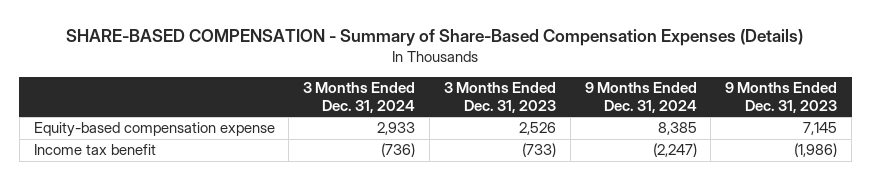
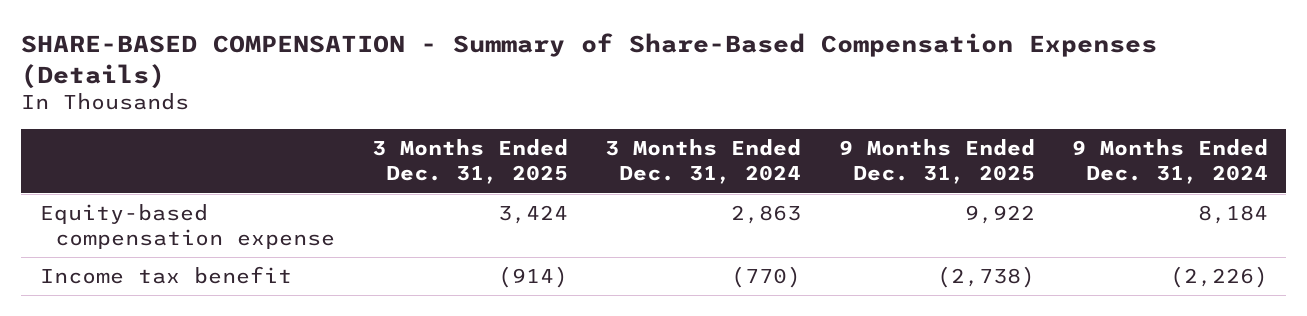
- | 3 Months Ended Dec. 31, 2024 | 3 Months Ended Dec. 31, 2023 | 9 Months Ended Dec. 31, 2024 | 9 Months Ended Dec. 31, 2023
+ | 3 Months Ended Dec. 31, 2025 | 3 Months Ended Dec. 31, 2024 | 9 Months Ended Dec. 31, 2025 | 9 Months Ended Dec. 31, 2024
- Equity-based compensation expense | 2,933 | 2,526 | 8,385 | 7,145
- Income tax benefit | (736) | (733) | (2,247) | (1,986)
+ Equity-based compensation expense | 3,424 | 2,863 | 9,922 | 8,184
+ Income tax benefit | (914) | (770) | (2,738) | (2,226)

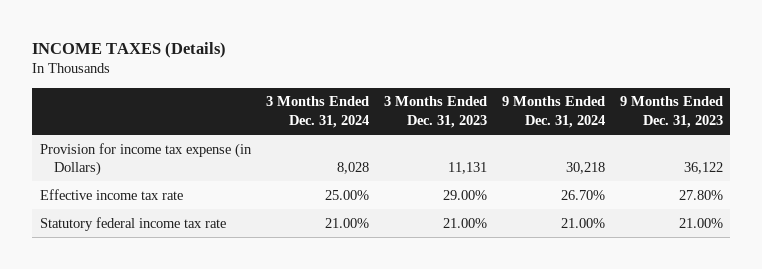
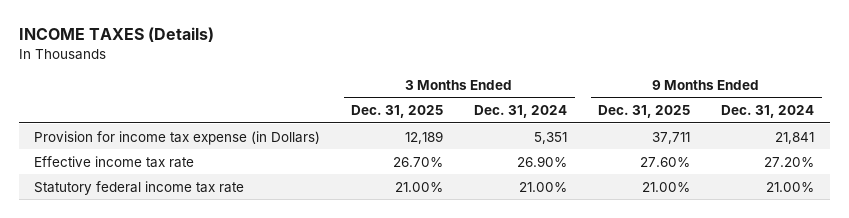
- | 3 Months Ended Dec. 31, 2024 | 3 Months Ended Dec. 31, 2023 | 9 Months Ended Dec. 31, 2024 | 9 Months Ended Dec. 31, 2023
+ | 3 Months Ended Dec. 31, 2025 | 3 Months Ended Dec. 31, 2024 | 9 Months Ended Dec. 31, 2025 | 9 Months Ended Dec. 31, 2024
- Provision for income tax expense (in Dollars) | 8,028 | 11,131 | 30,218 | 36,122
- Effective income tax rate | 25.00% | 29.00% | 26.70% | 27.80%
+ Provision for income tax expense (in Dollars) | 12,189 | 5,351 | 37,711 | 21,841
+ Effective income tax rate | 26.70% | 26.90% | 27.60% | 27.20%

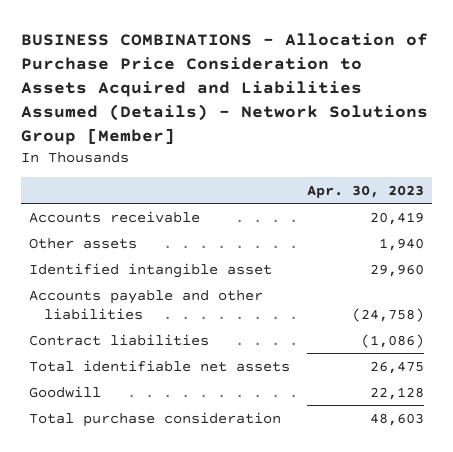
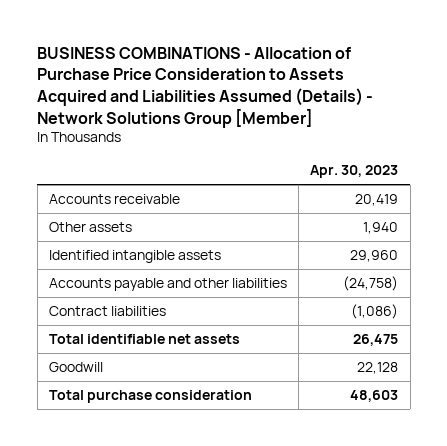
- Identified intangible asset | 29,960
+ Identified intangible assets | 29,960

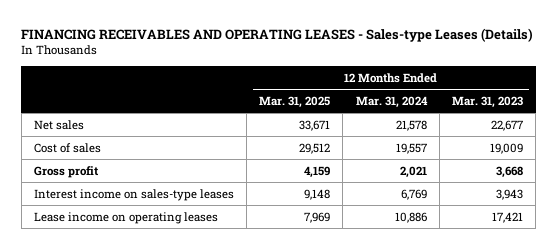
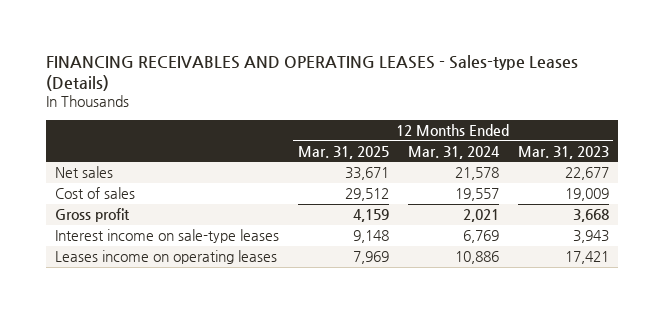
- Interest income on sales-type leases | 9,148 | 6,769 | 3,943
- Lease income on operating leases | 7,969 | 10,886 | 17,421
+ Interest income on sale-type leases | 9,148 | 6,769 | 3,943
+ Leases income on operating leases | 7,969 | 10,886 | 17,421

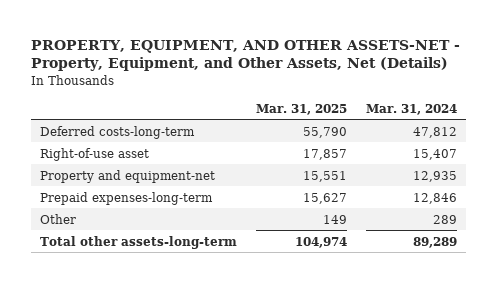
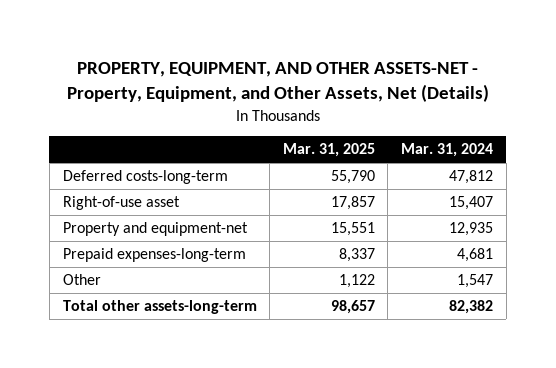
- Prepaid expenses-long-term | 15,627 | 12,846
- Other | 149 | 289
- Total other assets-long-term | 104,974 | 89,289
+ Prepaid expenses-long-term | 8,337 | 4,681
+ Other | 1,122 | 1,547
+ Total other assets-long-term | 98,657 | 82,382

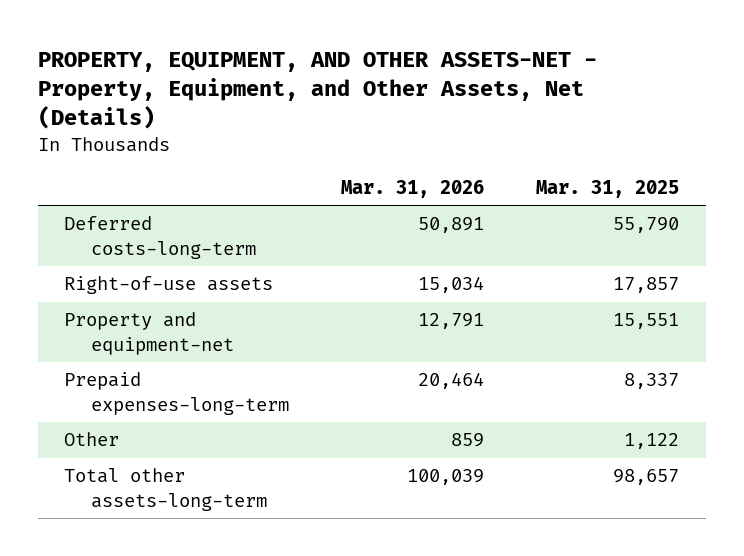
- | Mar. 31, 2025 | Mar. 31, 2024
+ | Mar. 31, 2026 | Mar. 31, 2025
- Right-of-use asset | 17,857 | 15,407
+ Right-of-use assets | 15,034 | 17,857

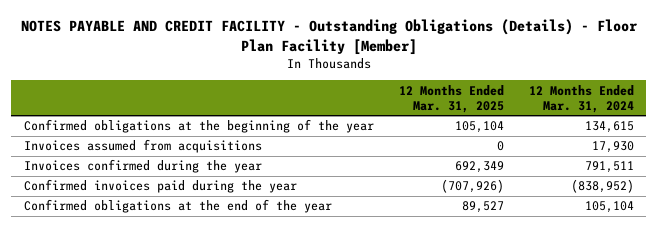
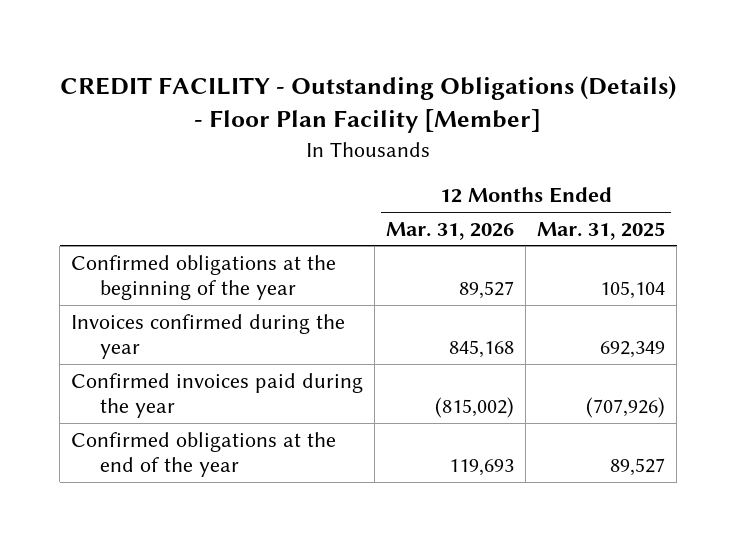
- NOTES PAYABLE AND CREDIT FACILITY - Outstanding Obligations (Details) - Floor Plan Facility [Member]
+ CREDIT FACILITY - Outstanding Obligations (Details) - Floor Plan Facility [Member]
- | 12 Months Ended Mar. 31, 2025 | 12 Months Ended Mar. 31, 2024
+ | 12 Months Ended Mar. 31, 2026 | 12 Months Ended Mar. 31, 2025
- Invoices assumed from acquisitions | 0 | 17,930

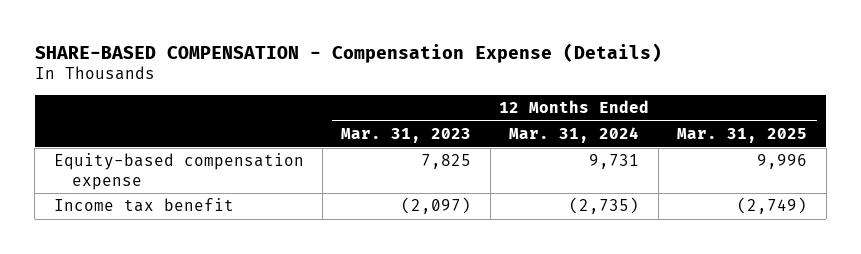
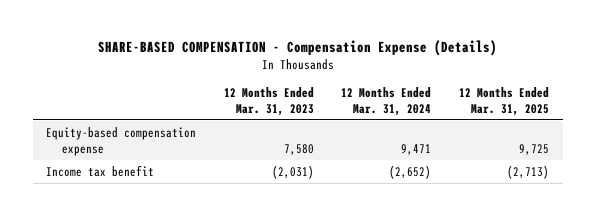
- Equity-based compensation expense | 7,825 | 9,731 | 9,996
- Income tax benefit | (2,097) | (2,735) | (2,749)
+ Equity-based compensation expense | 7,580 | 9,471 | 9,725
+ Income tax benefit | (2,031) | (2,652) | (2,713)

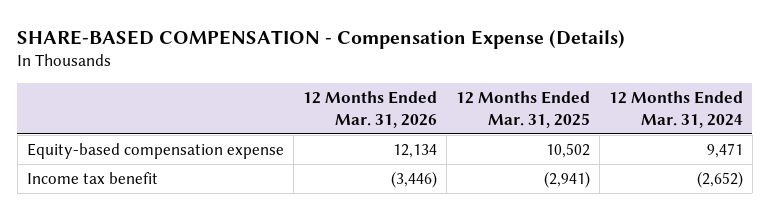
- | 12 Months Ended Mar. 31, 2023 | 12 Months Ended Mar. 31, 2024 | 12 Months Ended Mar. 31, 2025
+ | 12 Months Ended Mar. 31, 2026 | 12 Months Ended Mar. 31, 2025 | 12 Months Ended Mar. 31, 2024
- Equity-based compensation expense | 7,580 | 9,471 | 9,725
- Income tax benefit | (2,031) | (2,652) | (2,713)
+ Equity-based compensation expense | 12,134 | 10,502 | 9,471
+ Income tax benefit | (3,446) | (2,941) | (2,652)

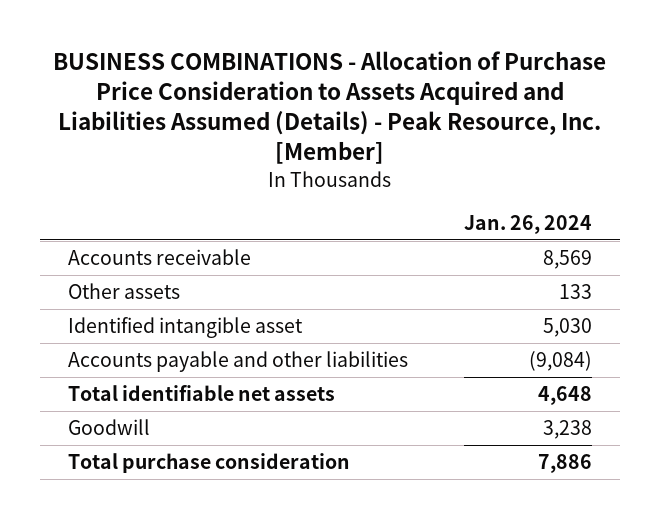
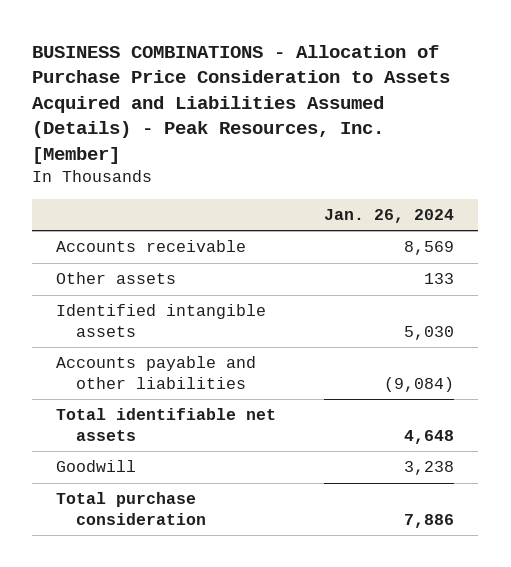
- BUSINESS COMBINATIONS - Allocation of Purchase Price Consideration to Assets Acquired and Liabilities Assumed (Details) - Peak Resource, Inc. [Member]
+ BUSINESS COMBINATIONS - Allocation of Purchase Price Consideration to Assets Acquired and Liabilities Assumed (Details) - Peak Resources, Inc. [Member]
- Identified intangible asset | 5,030
+ Identified intangible assets | 5,030

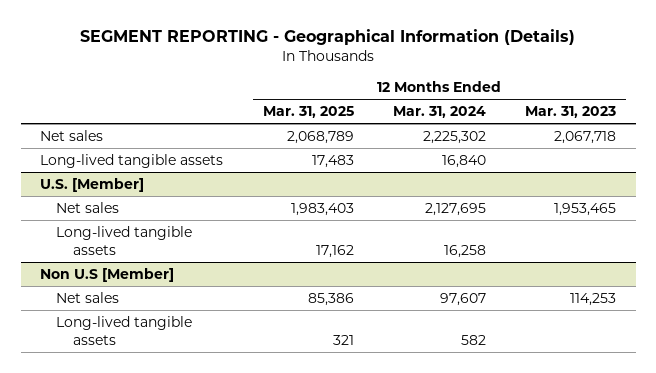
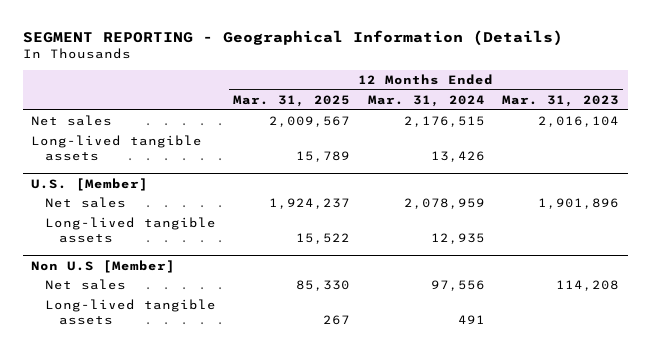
- Net sales | 2,068,789 | 2,225,302 | 2,067,718
- Long-lived tangible assets | 17,483 | 16,840 |
+ Net sales | 2,009,567 | 2,176,515 | 2,016,104
+ Long-lived tangible assets | 15,789 | 13,426 |
@ U.S. [Member]
- Net sales | 1,983,403 | 2,127,695 | 1,953,465
- Long-lived tangible assets | 17,162 | 16,258 |
+ Net sales | 1,924,237 | 2,078,959 | 1,901,896
+ Long-lived tangible assets | 15,522 | 12,935 |
@ Non U.S [Member]
- Net sales | 85,386 | 97,607 | 114,253
- Long-lived tangible assets | 321 | 582 |
+ Net sales | 85,330 | 97,556 | 114,208
+ Long-lived tangible assets | 267 | 491 |

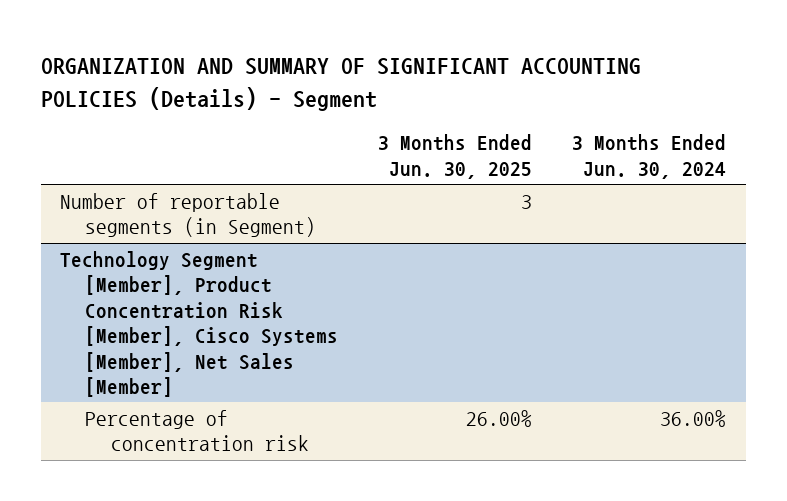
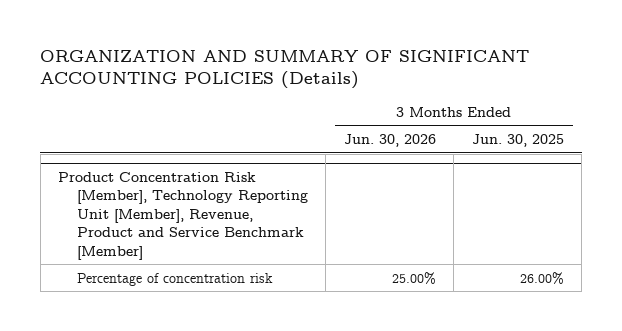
- ORGANIZATION AND SUMMARY OF SIGNIFICANT ACCOUNTING POLICIES (Details) - Segment
+ ORGANIZATION AND SUMMARY OF SIGNIFICANT ACCOUNTING POLICIES (Details)
- | 3 Months Ended Jun. 30, 2025 | 3 Months Ended Jun. 30, 2024
+ | 3 Months Ended Jun. 30, 2026 | 3 Months Ended Jun. 30, 2025
- Number of reportable segments (in Segment) | 3 |
- Technology Segment [Member], Product Concentration Risk [Member], Cisco Systems [Member], Net Sales [Member]
+ Product Concentration Risk [Member], Technology Reporting Unit [Member], Revenue, Product and Service Benchmark [Member]

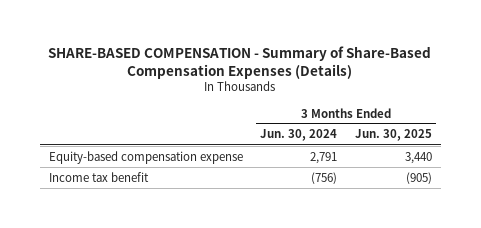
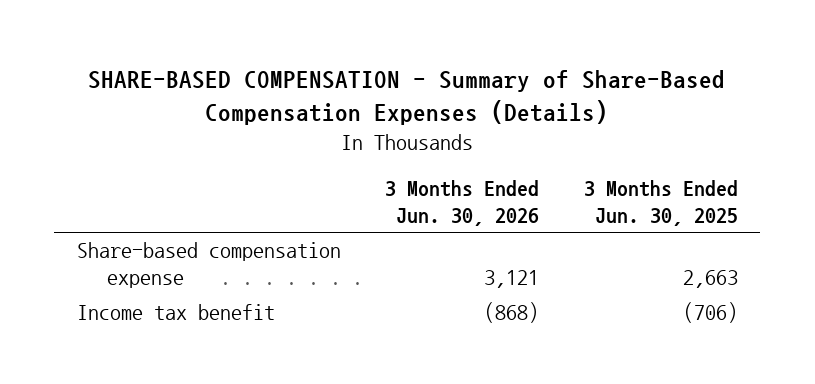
- | 3 Months Ended Jun. 30, 2024 | 3 Months Ended Jun. 30, 2025
+ | 3 Months Ended Jun. 30, 2026 | 3 Months Ended Jun. 30, 2025
- Equity-based compensation expense | 2,791 | 3,440
- Income tax benefit | (756) | (905)
+ Share-based compensation expense | 3,121 | 2,663
+ Income tax benefit | (868) | (706)

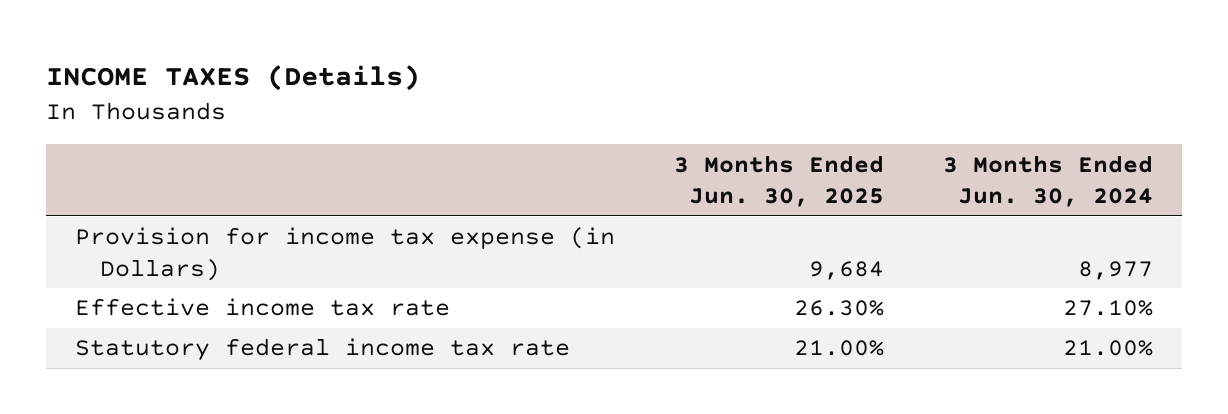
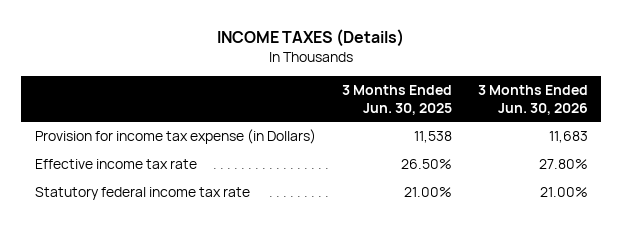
- | 3 Months Ended Jun. 30, 2025 | 3 Months Ended Jun. 30, 2024
+ | 3 Months Ended Jun. 30, 2025 | 3 Months Ended Jun. 30, 2026
- Provision for income tax expense (in Dollars) | 9,684 | 8,977
- Effective income tax rate | 26.30% | 27.10%
+ Provision for income tax expense (in Dollars) | 11,538 | 11,683
+ Effective income tax rate | 26.50% | 27.80%

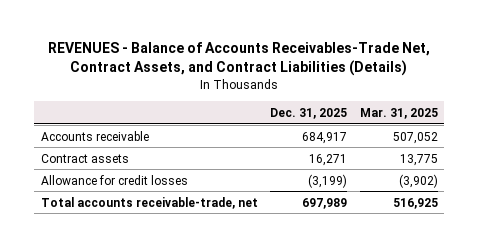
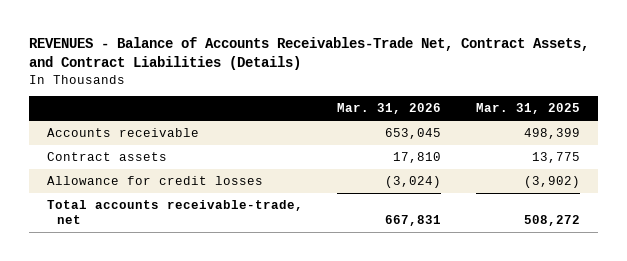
- | Dec. 31, 2025 | Mar. 31, 2025
+ | Mar. 31, 2026 | Mar. 31, 2025
- Accounts receivable | 684,917 | 507,052
+ Accounts receivable | 653,045 | 498,399
- Total accounts receivable-trade, net | 697,989 | 516,925
+ Total accounts receivable-trade, net | 667,831 | 508,272

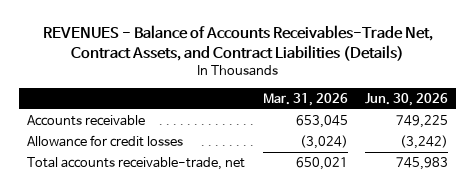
- | Mar. 31, 2026 | Mar. 31, 2025
+ | Mar. 31, 2026 | Jun. 30, 2026
- Contract assets | 17,810 | 13,775
- Total accounts receivable-trade, net | 667,831 | 508,272
+ Total accounts receivable-trade, net | 650,021 | 745,983

